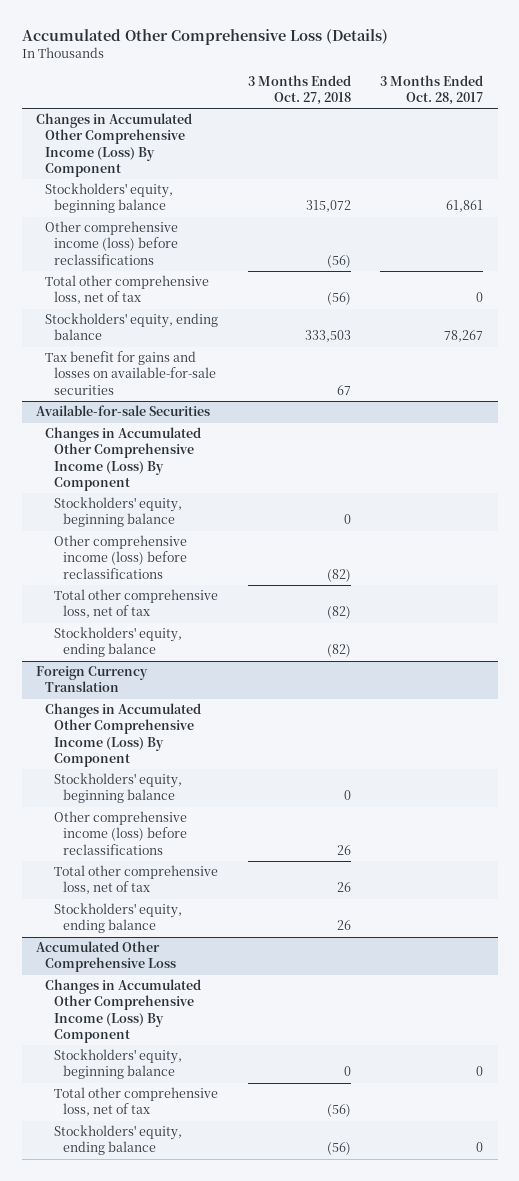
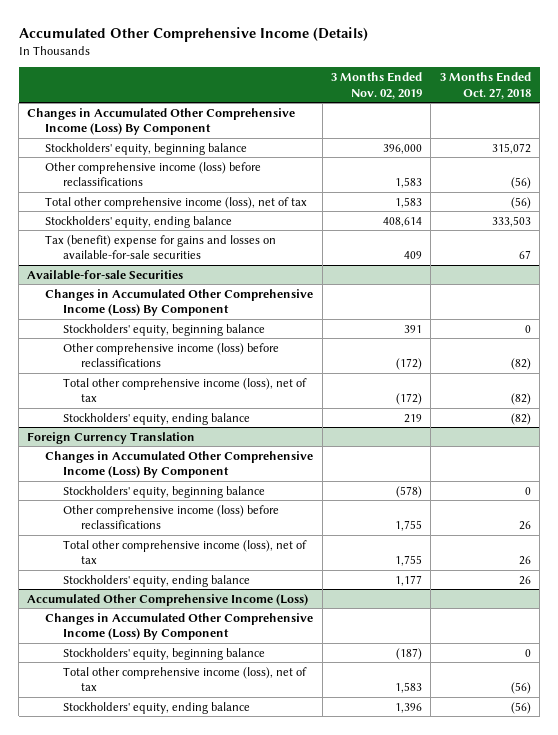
- Accumulated Other Comprehensive Loss (Details)
+ Accumulated Other Comprehensive Income (Details)
- | 3 Months Ended Oct. 27, 2018 | 3 Months Ended Oct. 28, 2017
+ | 3 Months Ended Nov. 02, 2019 | 3 Months Ended Oct. 27, 2018
- Total other comprehensive loss, net of tax | (56) | 0
+ Total other comprehensive income (loss), net of tax | 1,583 | (56)
- Tax benefit for gains and losses on available-for-sale securities | 67 |
+ Tax (benefit) expense for gains and losses on available-for-sale securities | 409 | 67
@ Available-for-sale Securities
- Total other comprehensive loss, net of tax | (82) |
+ Total other comprehensive income (loss), net of tax | (172) | (82)
@ Foreign Currency Translation
- Total other comprehensive loss, net of tax | 26 |
+ Total other comprehensive income (loss), net of tax | 1,755 | 26
- Accumulated Other Comprehensive Loss
+ Accumulated Other Comprehensive Income (Loss)
- Total other comprehensive loss, net of tax | (56) |
+ Total other comprehensive income (loss), net of tax | 1,583 | (56)

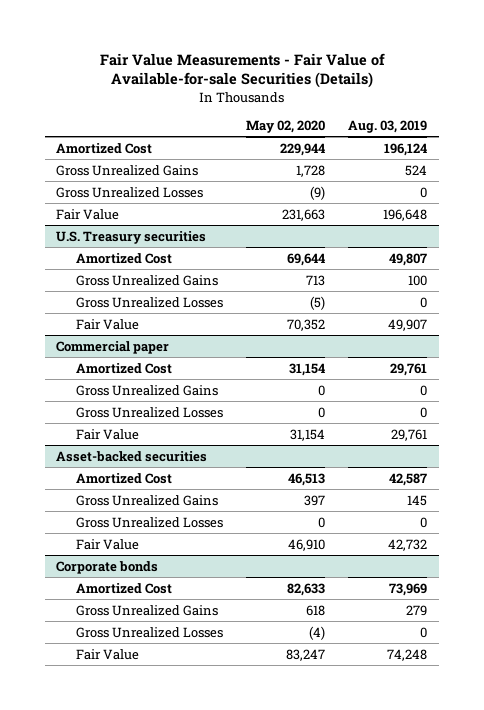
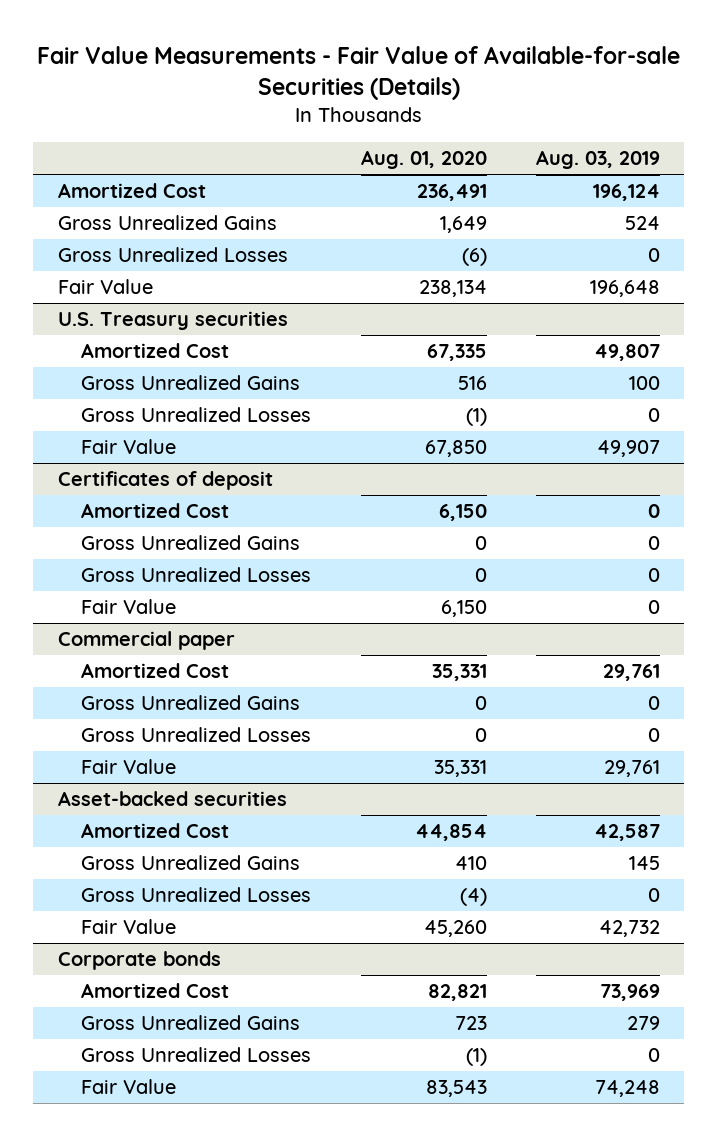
- | May 02, 2020 | Aug. 03, 2019
+ | Aug. 01, 2020 | Aug. 03, 2019
+ Certificates of deposit
+ Amortized Cost | 6,150 | 0
+ Gross Unrealized Gains | 0 | 0
+ Gross Unrealized Losses | 0 | 0
+ Fair Value | 6,150 | 0

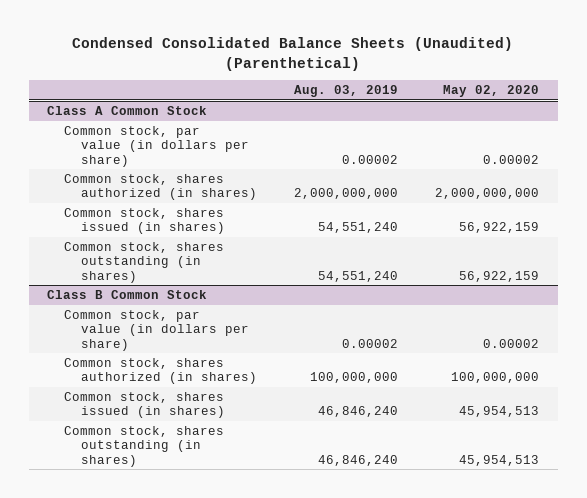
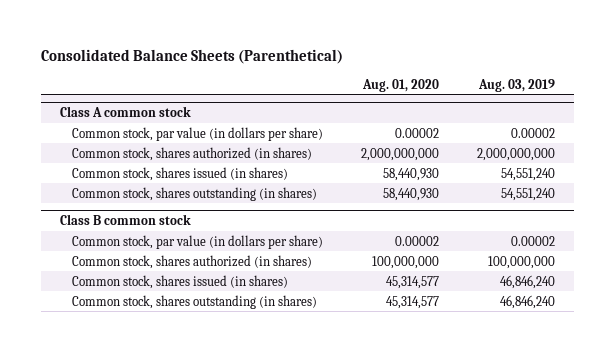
- Condensed Consolidated Balance Sheets (Unaudited) (Parenthetical)
+ Consolidated Balance Sheets (Parenthetical)
- | Aug. 03, 2019 | May 02, 2020
+ | Aug. 01, 2020 | Aug. 03, 2019
- Class A Common Stock
+ Class A common stock
- Class B Common Stock
+ Class B common stock

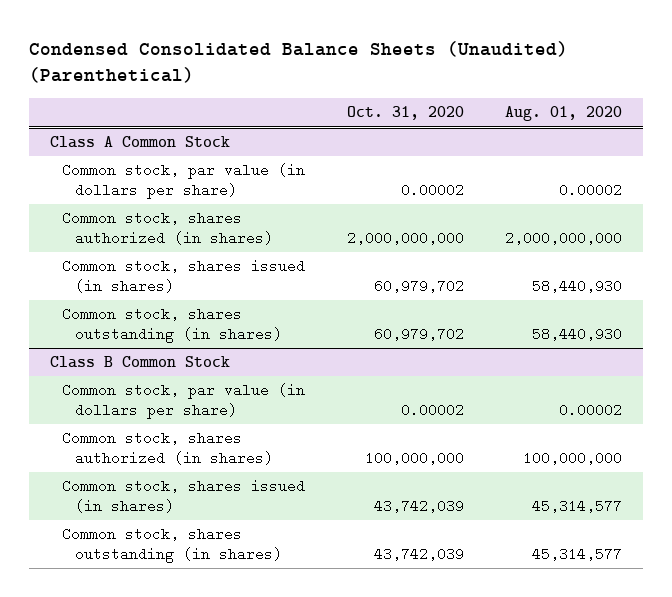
- Consolidated Balance Sheets (Parenthetical)
+ Condensed Consolidated Balance Sheets (Unaudited) (Parenthetical)
- | Aug. 01, 2020 | Aug. 03, 2019
+ | Oct. 31, 2020 | Aug. 01, 2020
- Class A common stock
+ Class A Common Stock
- Class B common stock
+ Class B Common Stock

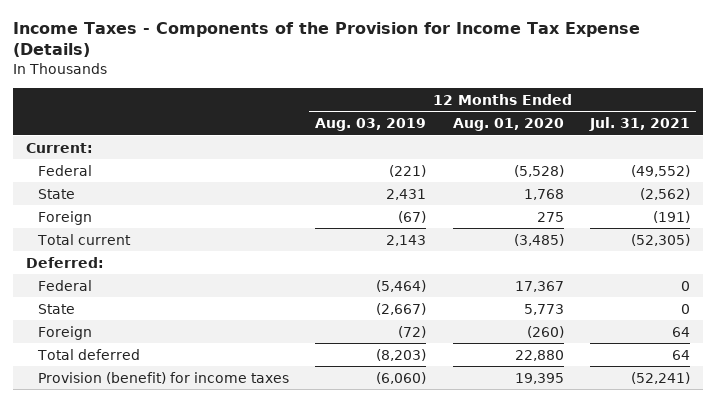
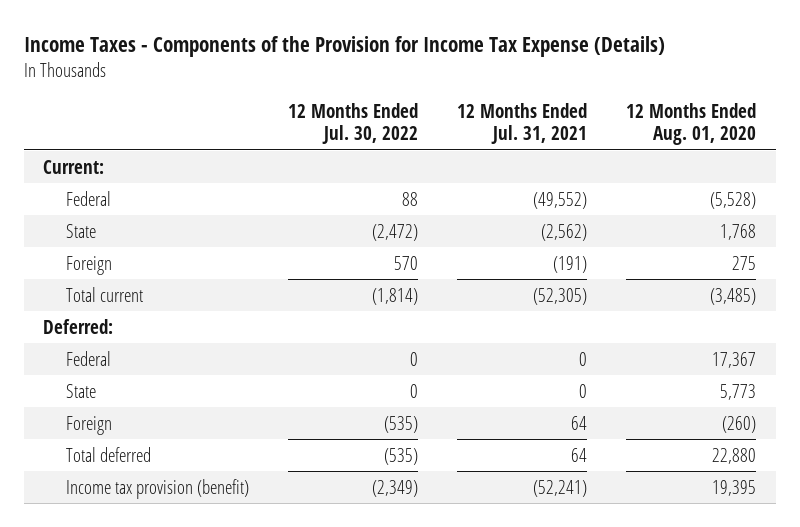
- | 12 Months Ended Aug. 03, 2019 | 12 Months Ended Aug. 01, 2020 | 12 Months Ended Jul. 31, 2021
+ | 12 Months Ended Jul. 30, 2022 | 12 Months Ended Jul. 31, 2021 | 12 Months Ended Aug. 01, 2020
- Provision (benefit) for income taxes | (6,060) | 19,395 | (52,241)
+ Income tax provision (benefit) | (2,349) | (52,241) | 19,395

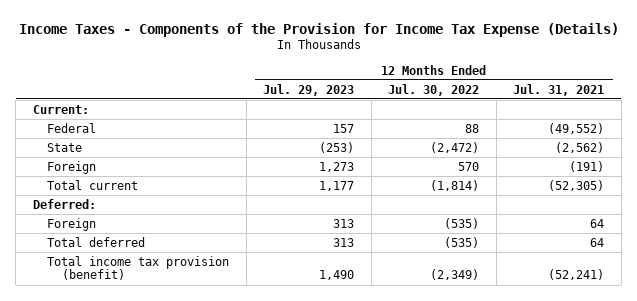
- | 12 Months Ended Jul. 30, 2022 | 12 Months Ended Jul. 31, 2021 | 12 Months Ended Aug. 01, 2020
+ | 12 Months Ended Jul. 29, 2023 | 12 Months Ended Jul. 30, 2022 | 12 Months Ended Jul. 31, 2021
- Federal | 0 | 0 | 17,367
- State | 0 | 0 | 5,773
- Income tax provision (benefit) | (2,349) | (52,241) | 19,395
+ Total income tax provision (benefit) | 1,490 | (2,349) | (52,241)

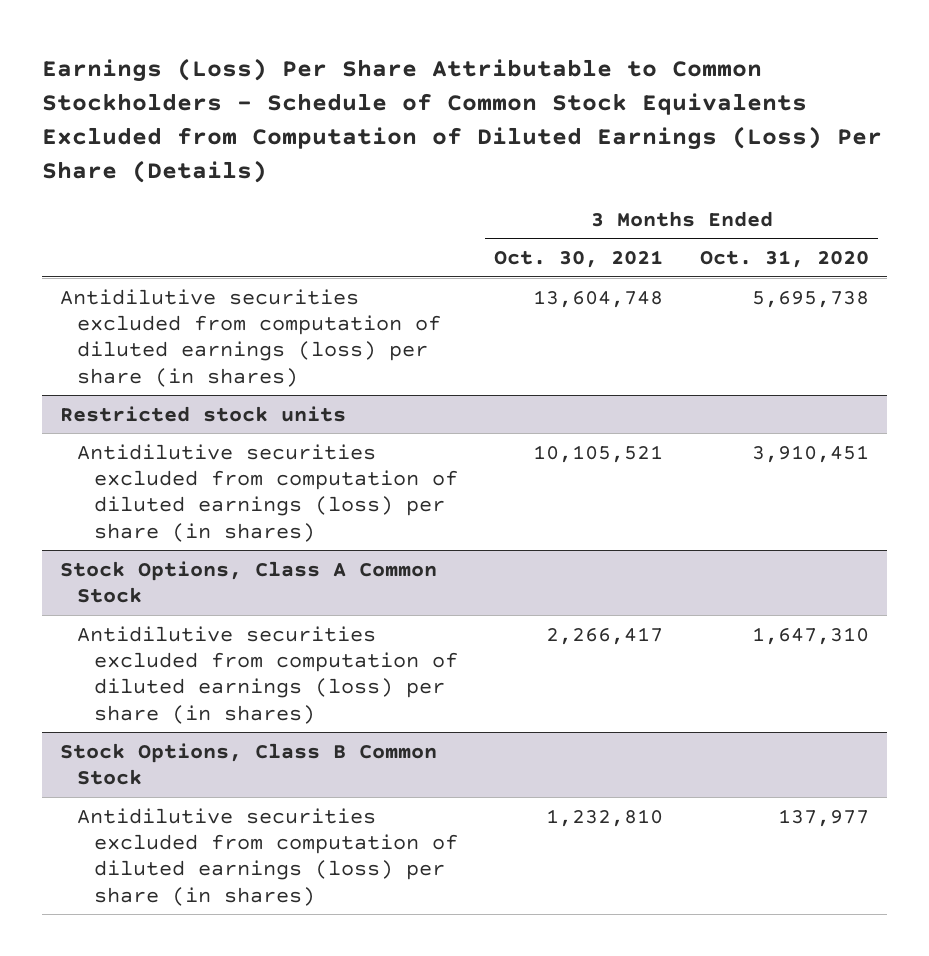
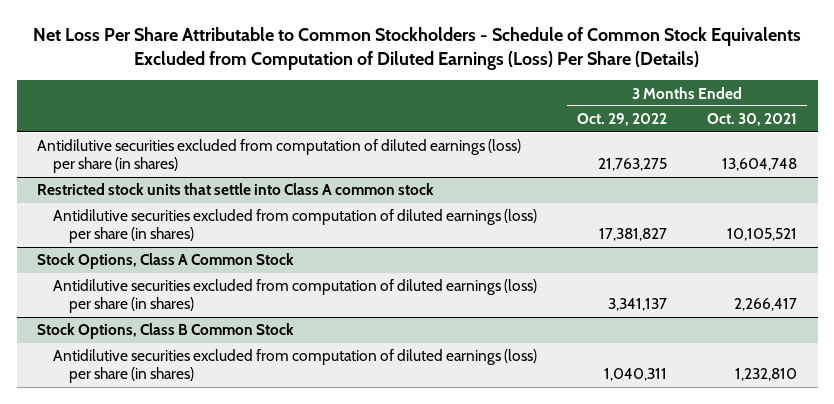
- Earnings (Loss) Per Share Attributable to Common Stockholders - Schedule of Common Stock Equivalents Excluded from Computation of Diluted Earnings (Loss) Per Share (Details)
+ Net Loss Per Share Attributable to Common Stockholders - Schedule of Common Stock Equivalents Excluded from Computation of Diluted Earnings (Loss) Per Share (Details)
- | 3 Months Ended Oct. 30, 2021 | 3 Months Ended Oct. 31, 2020
+ | 3 Months Ended Oct. 29, 2022 | 3 Months Ended Oct. 30, 2021
- Restricted stock units
+ Restricted stock units that settle into Class A common stock

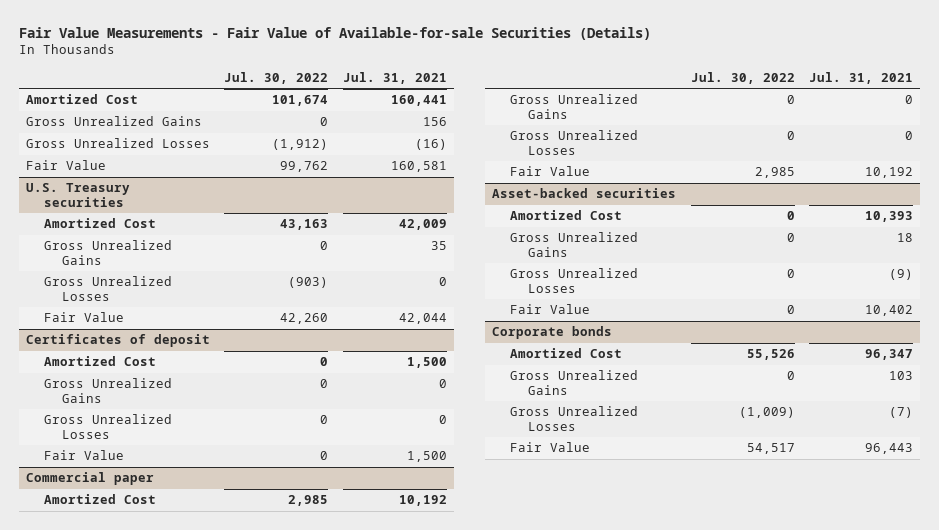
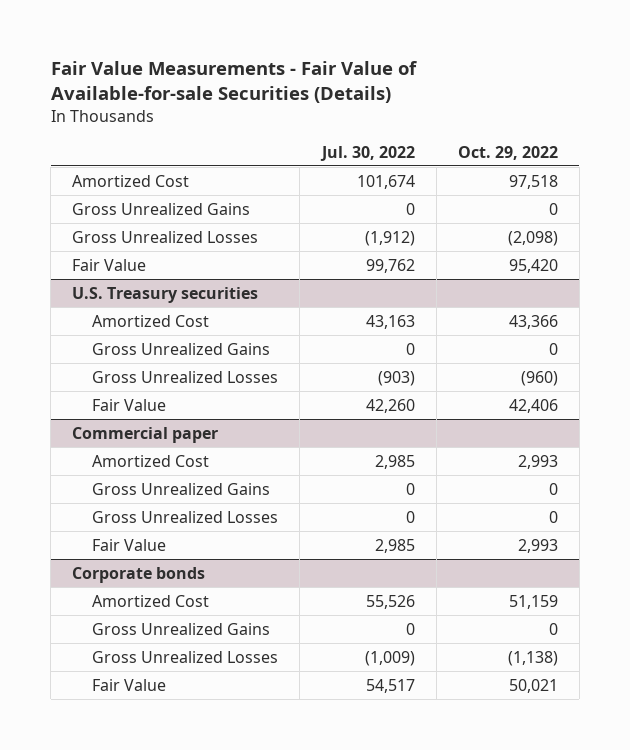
- | Jul. 30, 2022 | Jul. 31, 2021
+ | Jul. 30, 2022 | Oct. 29, 2022
- Certificates of deposit
- Amortized Cost | 0 | 1,500
- Gross Unrealized Gains | 0 | 0
- Gross Unrealized Losses | 0 | 0
- Fair Value | 0 | 1,500
- Asset-backed securities
- Amortized Cost | 0 | 10,393
- Gross Unrealized Gains | 0 | 18
- Gross Unrealized Losses | 0 | (9)
- Fair Value | 0 | 10,402

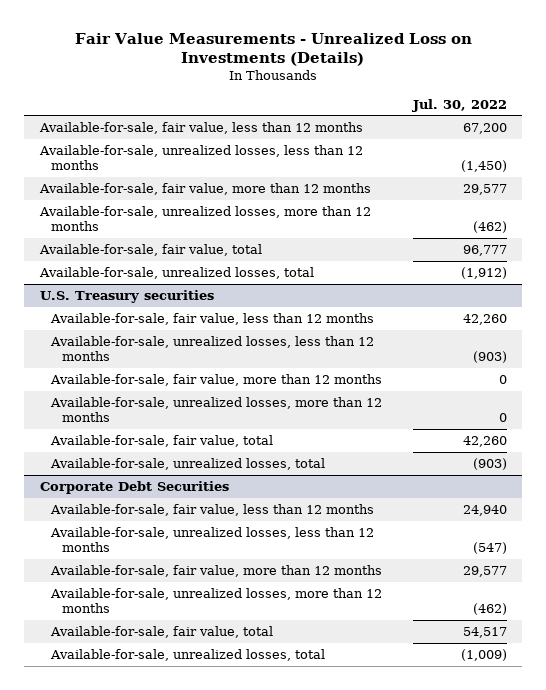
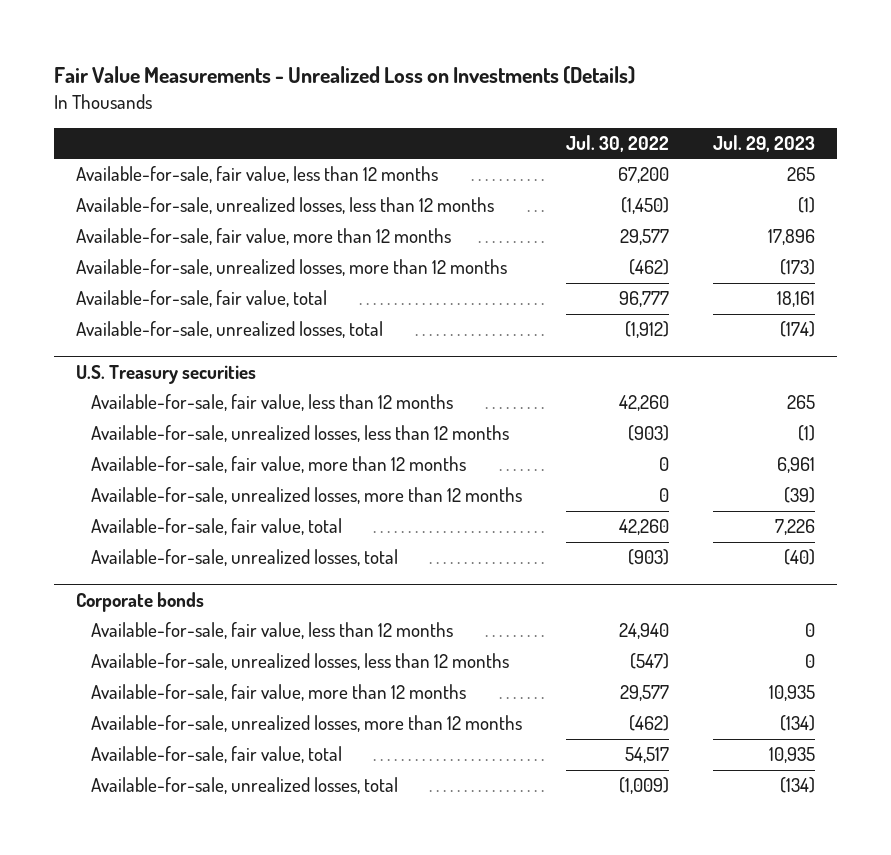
- | Jul. 30, 2022
+ | Jul. 30, 2022 | Jul. 29, 2023
- Corporate Debt Securities
+ Corporate bonds

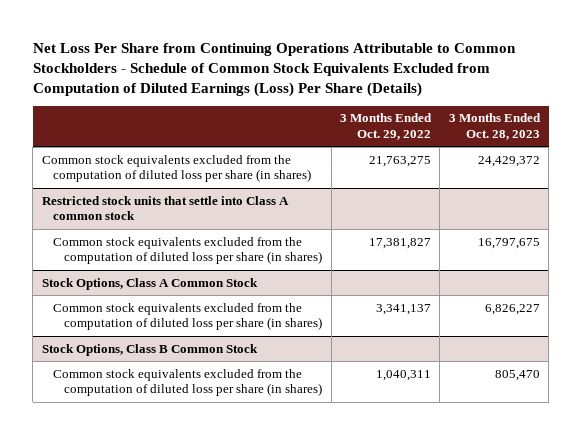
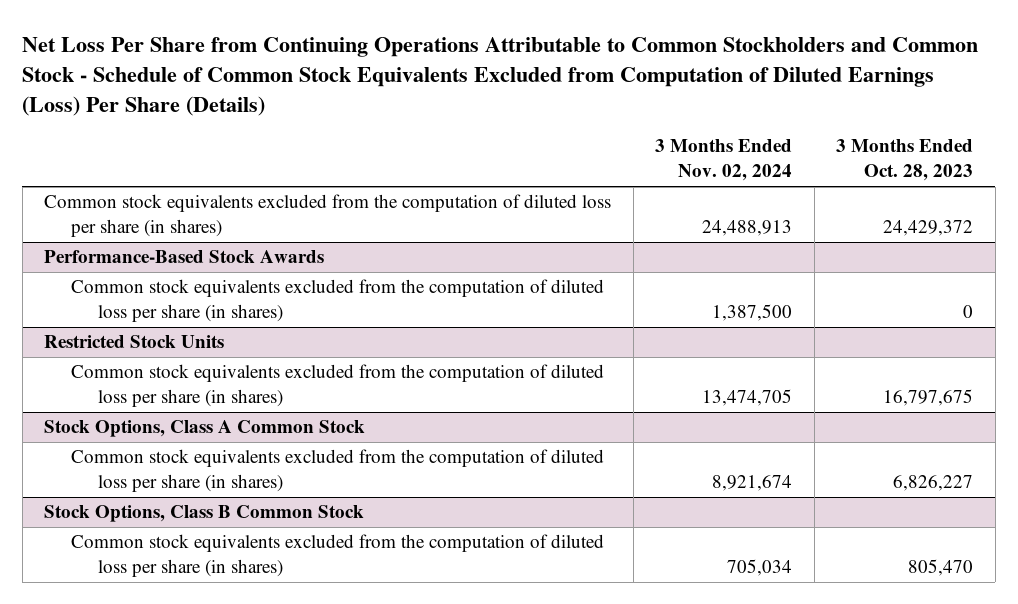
- Net Loss Per Share from Continuing Operations Attributable to Common Stockholders - Schedule of Common Stock Equivalents Excluded from Computation of Diluted Earnings (Loss) Per Share (Details)
+ Net Loss Per Share from Continuing Operations Attributable to Common Stockholders and Common Stock - Schedule of Common Stock Equivalents Excluded from Computation of Diluted Earnings (Loss) Per Share (Details)
- | 3 Months Ended Oct. 29, 2022 | 3 Months Ended Oct. 28, 2023
+ | 3 Months Ended Nov. 02, 2024 | 3 Months Ended Oct. 28, 2023
- Restricted stock units that settle into Class A common stock
+ Performance-Based Stock Awards
+ Common stock equivalents excluded from the computation of diluted loss per share (in shares) | 1,387,500 | 0
+ Restricted Stock Units

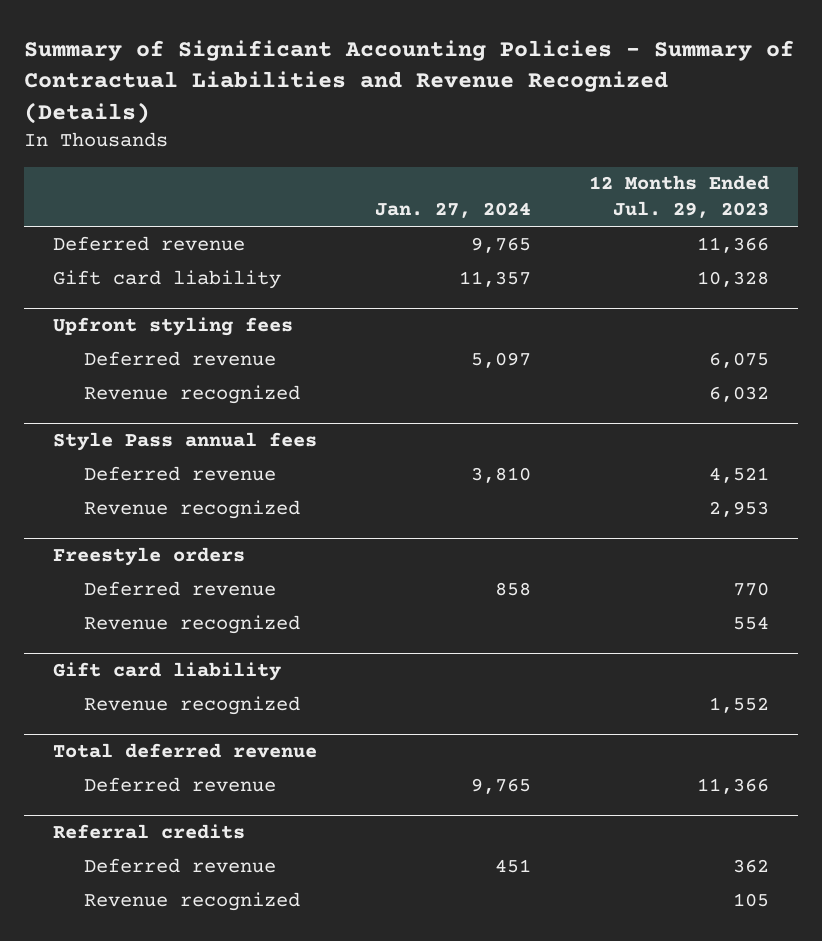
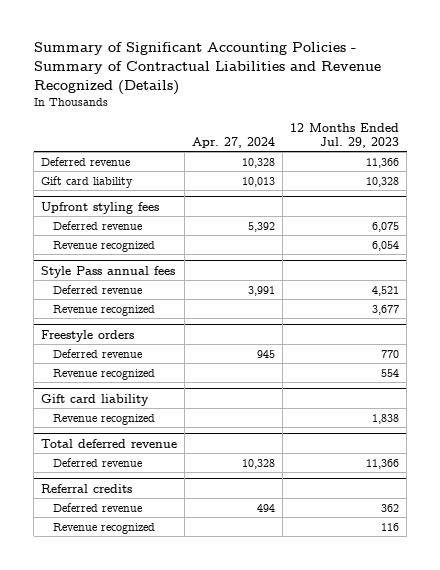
- | Jan. 27, 2024 | 12 Months Ended Jul. 29, 2023
+ | Apr. 27, 2024 | 12 Months Ended Jul. 29, 2023
@ Upfront styling fees
- Revenue recognized | | 6,032
+ Revenue recognized | | 6,054
@ Style Pass annual fees
- Revenue recognized | | 2,953
+ Revenue recognized | | 3,677
@ Gift card liability
- Revenue recognized | | 1,552
+ Revenue recognized | | 1,838
@ Referral credits
- Revenue recognized | | 105
+ Revenue recognized | | 116

